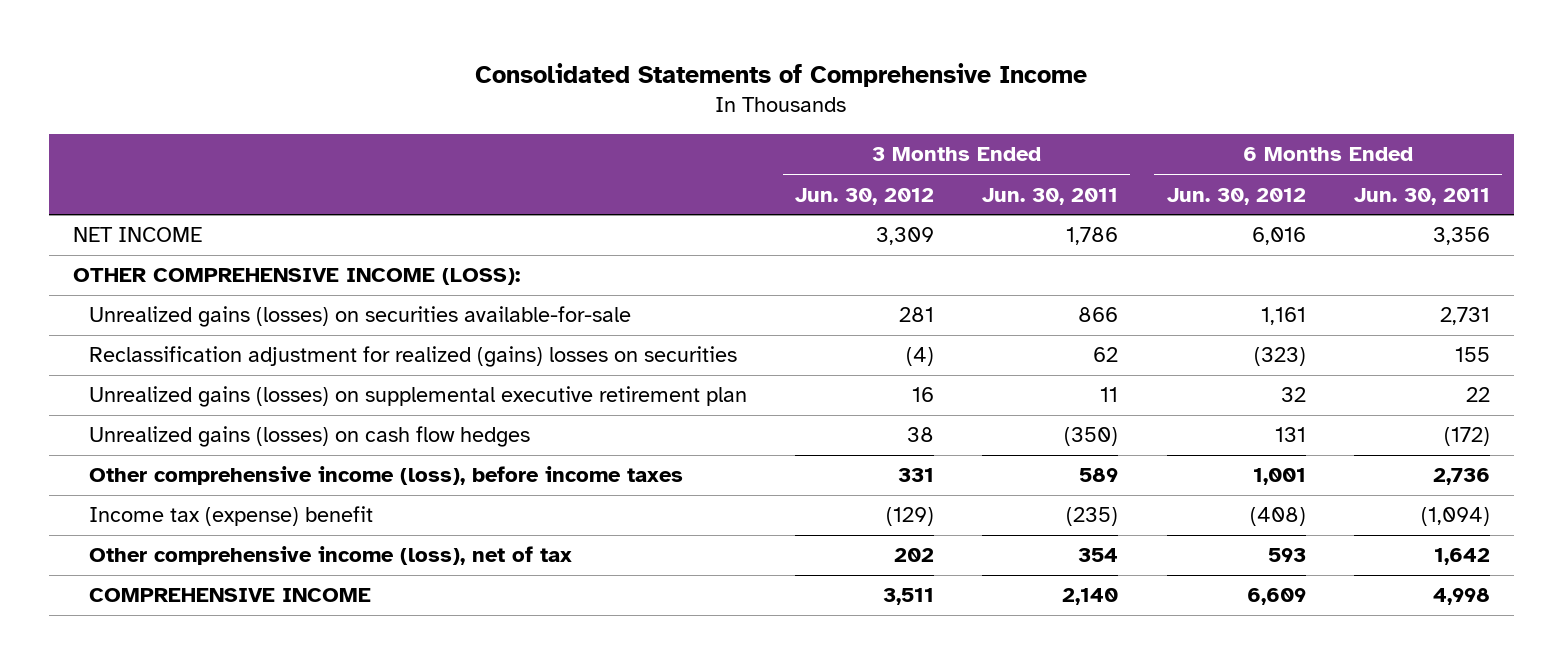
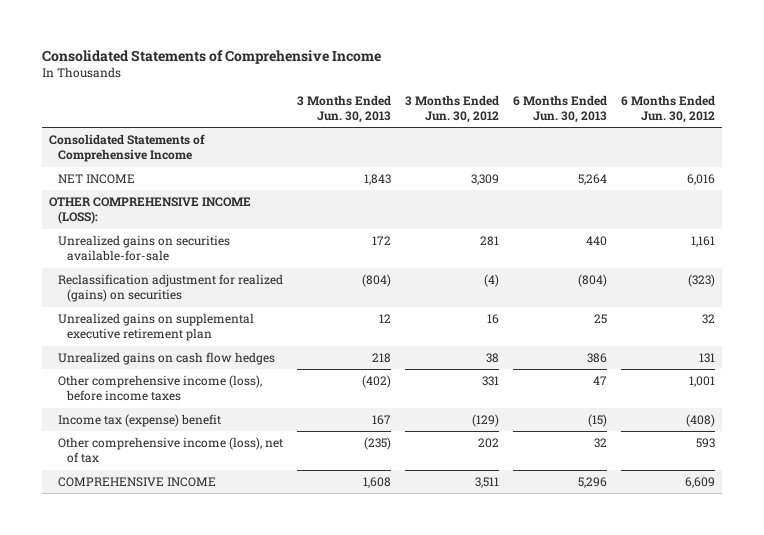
- | 3 Months Ended Jun. 30, 2012 | 3 Months Ended Jun. 30, 2011 | 6 Months Ended Jun. 30, 2012 | 6 Months Ended Jun. 30, 2011
+ | 3 Months Ended Jun. 30, 2013 | 3 Months Ended Jun. 30, 2012 | 6 Months Ended Jun. 30, 2013 | 6 Months Ended Jun. 30, 2012
+ Consolidated Statements of Comprehensive Income
- Unrealized gains (losses) on securities available-for-sale | 281 | 866 | 1,161 | 2,731
- Reclassification adjustment for realized (gains) losses on securities | (4) | 62 | (323) | 155
- Unrealized gains (losses) on supplemental executive retirement plan | 16 | 11 | 32 | 22
- Unrealized gains (losses) on cash flow hedges | 38 | (350) | 131 | (172)
+ Unrealized gains on securities available-for-sale | 172 | 281 | 440 | 1,161
+ Reclassification adjustment for realized (gains) on securities | (804) | (4) | (804) | (323)
+ Unrealized gains on supplemental executive retirement plan | 12 | 16 | 25 | 32
+ Unrealized gains on cash flow hedges | 218 | 38 | 386 | 131

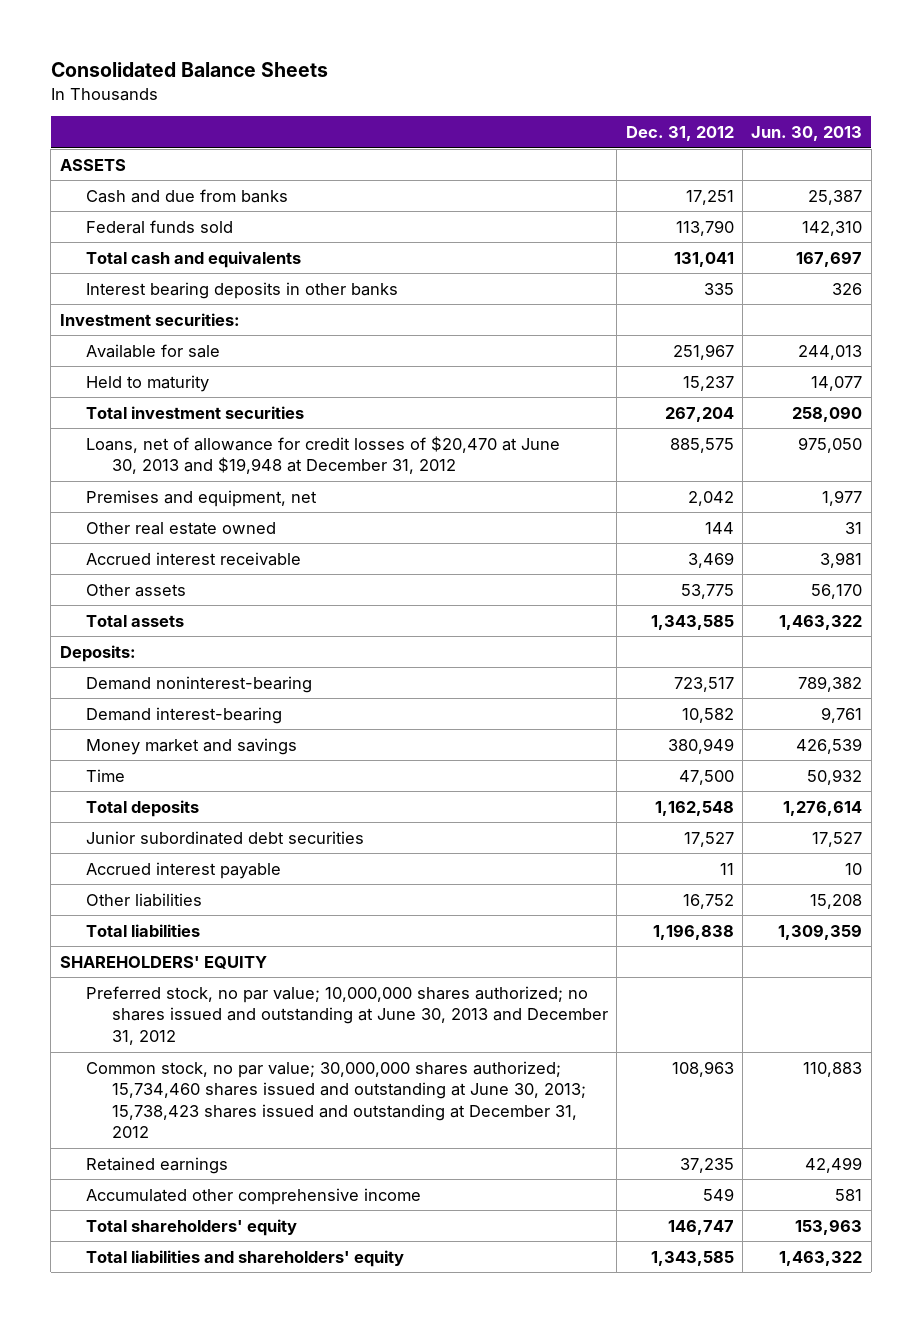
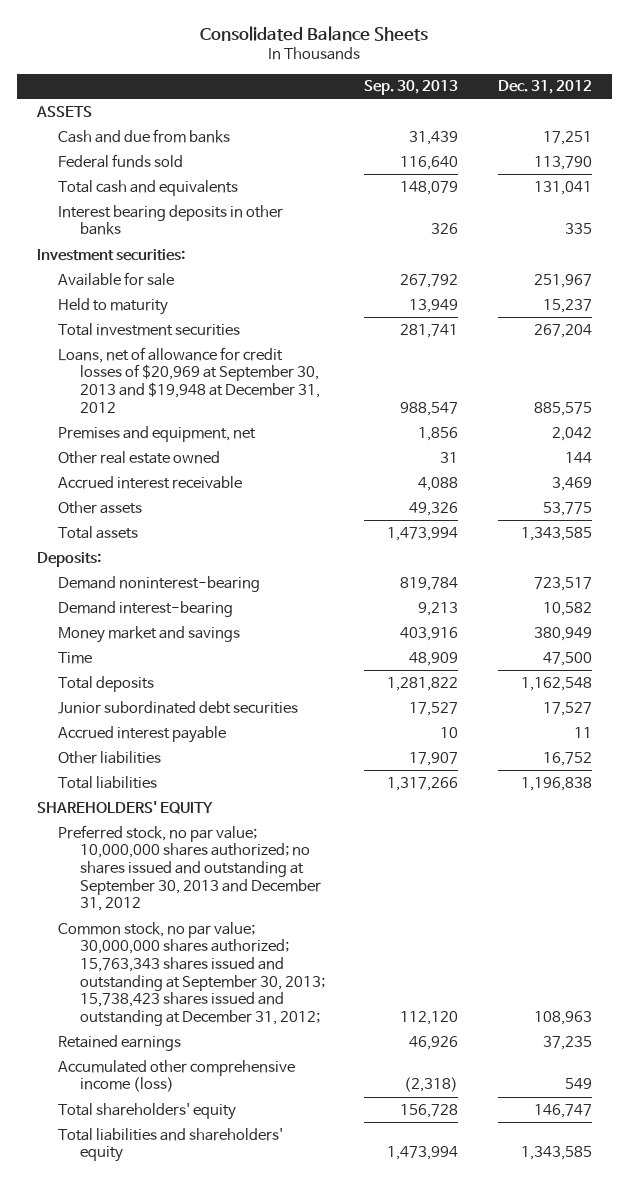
- | Dec. 31, 2012 | Jun. 30, 2013
+ | Sep. 30, 2013 | Dec. 31, 2012
- Loans, net of allowance for credit losses of $20,470 at June 30, 2013 and $19,948 at December 31, 2012 | 885,575 | 975,050
+ Loans, net of allowance for credit losses of $20,969 at September 30, 2013 and $19,948 at December 31, 2012 | 988,547 | 885,575
- Preferred stock, no par value; 10,000,000 shares authorized; no shares issued and outstanding at June 30, 2013 and December 31, 2012
- Common stock, no par value; 30,000,000 shares authorized; 15,734,460 shares issued and outstanding at June 30, 2013; 15,738,423 shares issued and outstanding at December 31, 2012 | 108,963 | 110,883
+ Preferred stock, no par value; 10,000,000 shares authorized; no shares issued and outstanding at September 30, 2013 and December 31, 2012
+ Common stock, no par value; 30,000,000 shares authorized; 15,763,343 shares issued and outstanding at September 30, 2013; 15,738,423 shares issued and outstanding at December 31, 2012; | 112,120 | 108,963
- Accumulated other comprehensive income | 549 | 581
+ Accumulated other comprehensive income (loss) | (2,318) | 549

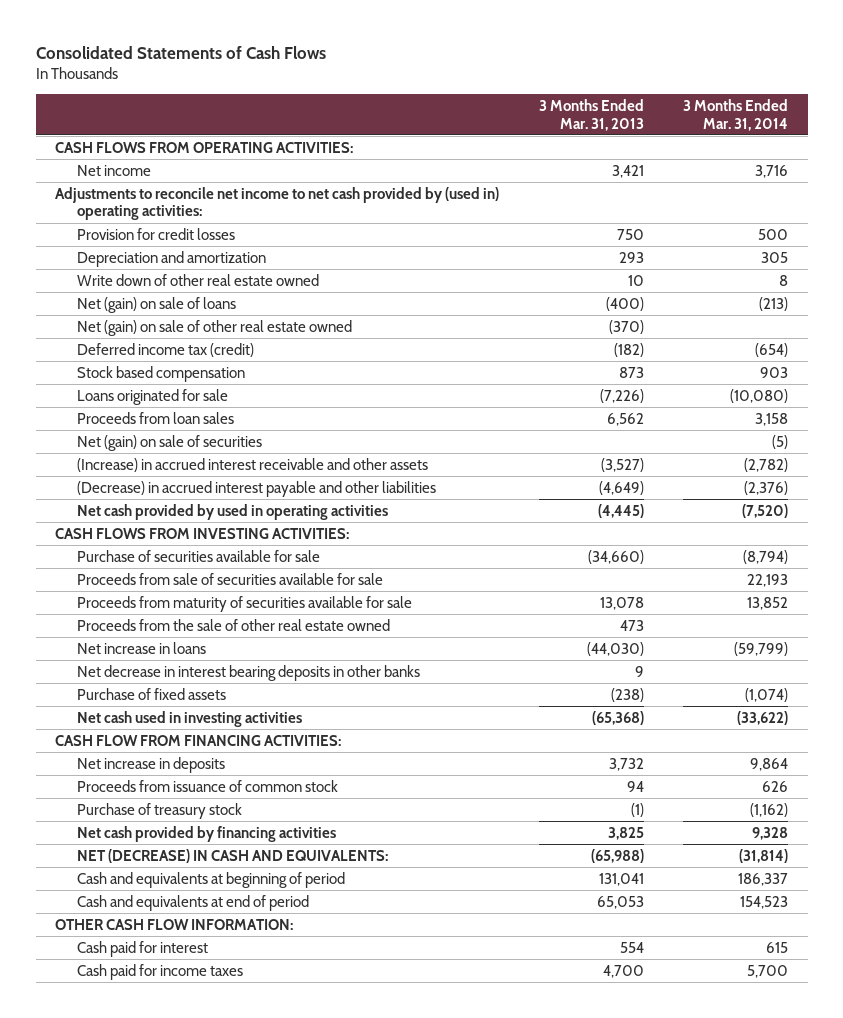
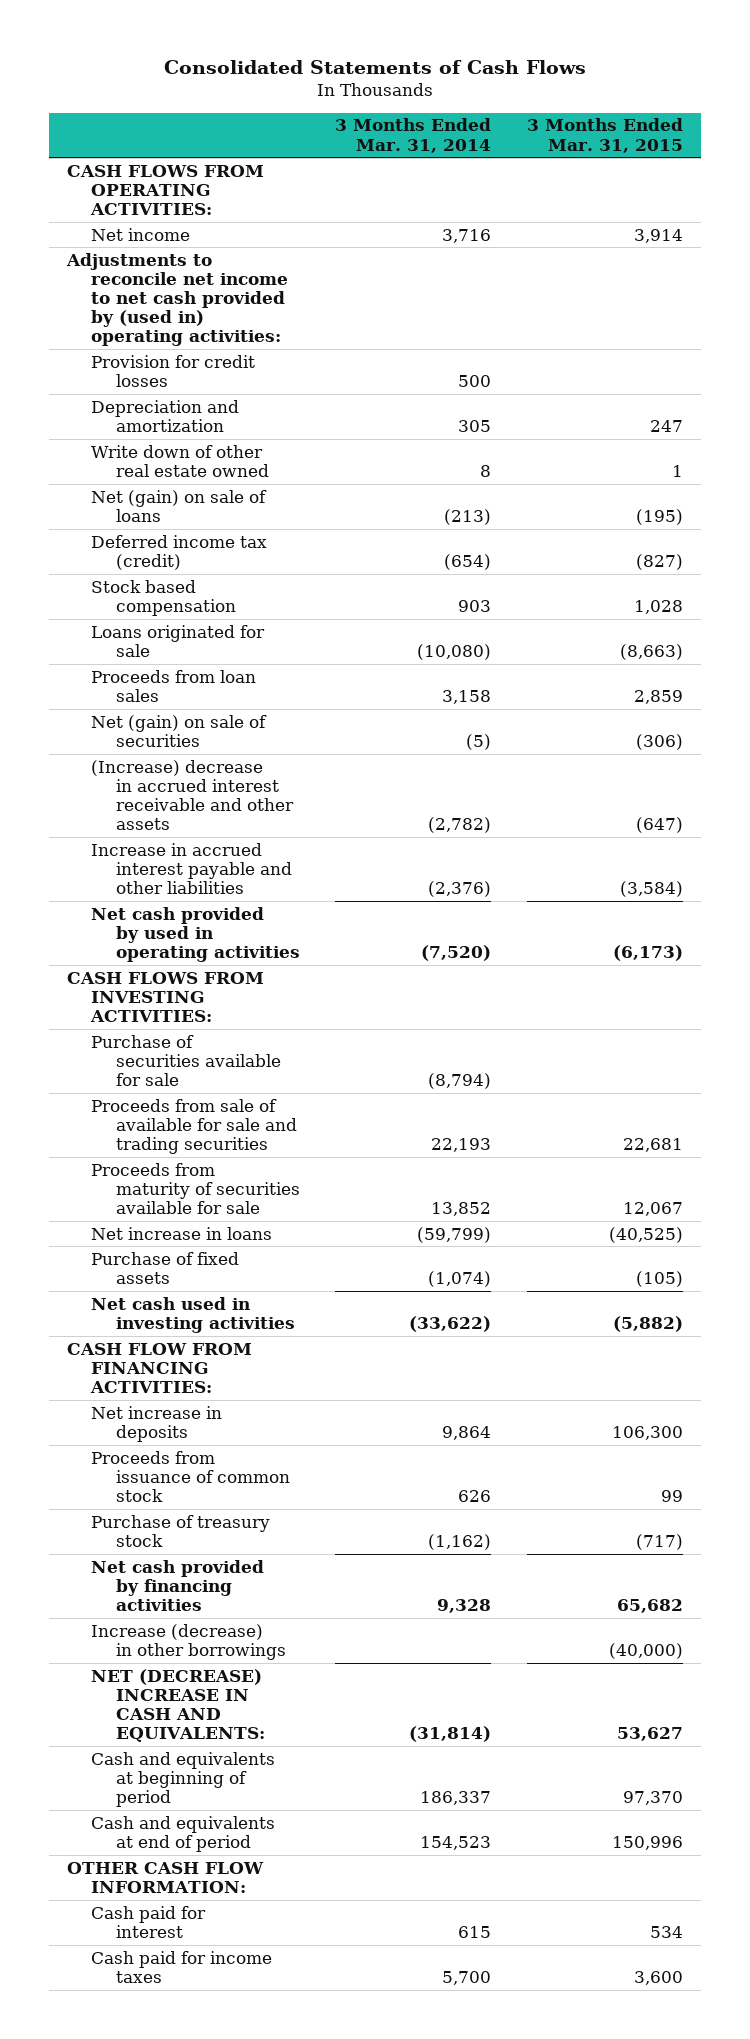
- | 3 Months Ended Mar. 31, 2013 | 3 Months Ended Mar. 31, 2014
+ | 3 Months Ended Mar. 31, 2014 | 3 Months Ended Mar. 31, 2015
- Net (gain) on sale of other real estate owned | (370) |
- (Increase) in accrued interest receivable and other assets | (3,527) | (2,782)
- (Decrease) in accrued interest payable and other liabilities | (4,649) | (2,376)
+ (Increase) decrease in accrued interest receivable and other assets | (2,782) | (647)
+ Increase in accrued interest payable and other liabilities | (2,376) | (3,584)
- Proceeds from sale of securities available for sale | | 22,193
+ Proceeds from sale of available for sale and trading securities | 22,193 | 22,681
- Proceeds from the sale of other real estate owned | 473 |
- Net decrease in interest bearing deposits in other banks | 9 |
- NET (DECREASE) IN CASH AND EQUIVALENTS: | (65,988) | (31,814)
+ Increase (decrease) in other borrowings | | (40,000)
+ NET (DECREASE) INCREASE IN CASH AND EQUIVALENTS: | (31,814) | 53,627

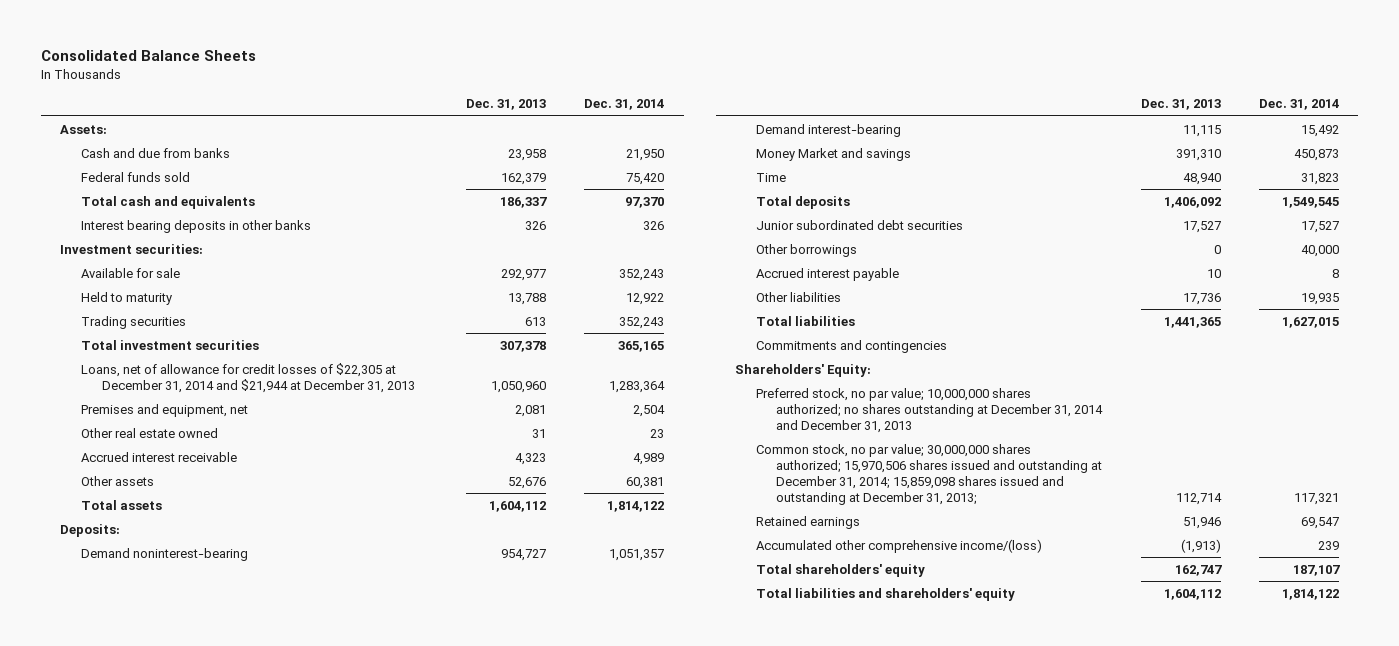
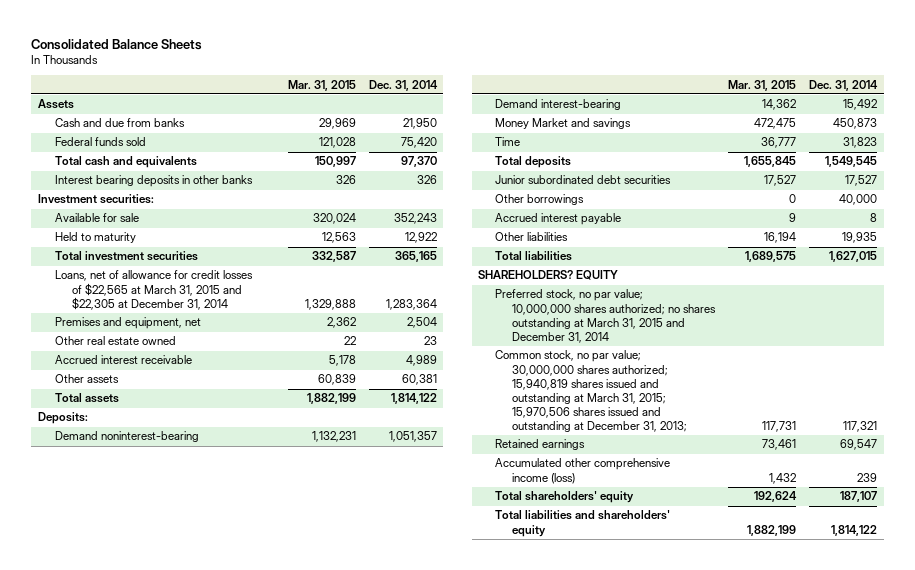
- | Dec. 31, 2013 | Dec. 31, 2014
+ | Mar. 31, 2015 | Dec. 31, 2014
- Assets:
+ Assets
- Trading securities | 613 | 352,243
- Loans, net of allowance for credit losses of $22,305 at December 31, 2014 and $21,944 at December 31, 2013 | 1,050,960 | 1,283,364
+ Loans, net of allowance for credit losses of $22,565 at March 31, 2015 and $22,305 at December 31, 2014 | 1,329,888 | 1,283,364
- Commitments and contingencies
- Shareholders' Equity:
- Preferred stock, no par value; 10,000,000 shares authorized; no shares outstanding at December 31, 2014 and December 31, 2013
- Common stock, no par value; 30,000,000 shares authorized; 15,970,506 shares issued and outstanding at December 31, 2014; 15,859,098 shares issued and outstanding at December 31, 2013; | 112,714 | 117,321
+ SHAREHOLDERS? EQUITY
+ Preferred stock, no par value; 10,000,000 shares authorized; no shares outstanding at March 31, 2015 and December 31, 2014
+ Common stock, no par value; 30,000,000 shares authorized; 15,940,819 shares issued and outstanding at March 31, 2015; 15,970,506 shares issued and outstanding at December 31, 2013; | 117,731 | 117,321
- Accumulated other comprehensive income/(loss) | (1,913) | 239
+ Accumulated other comprehensive income (loss) | 1,432 | 239

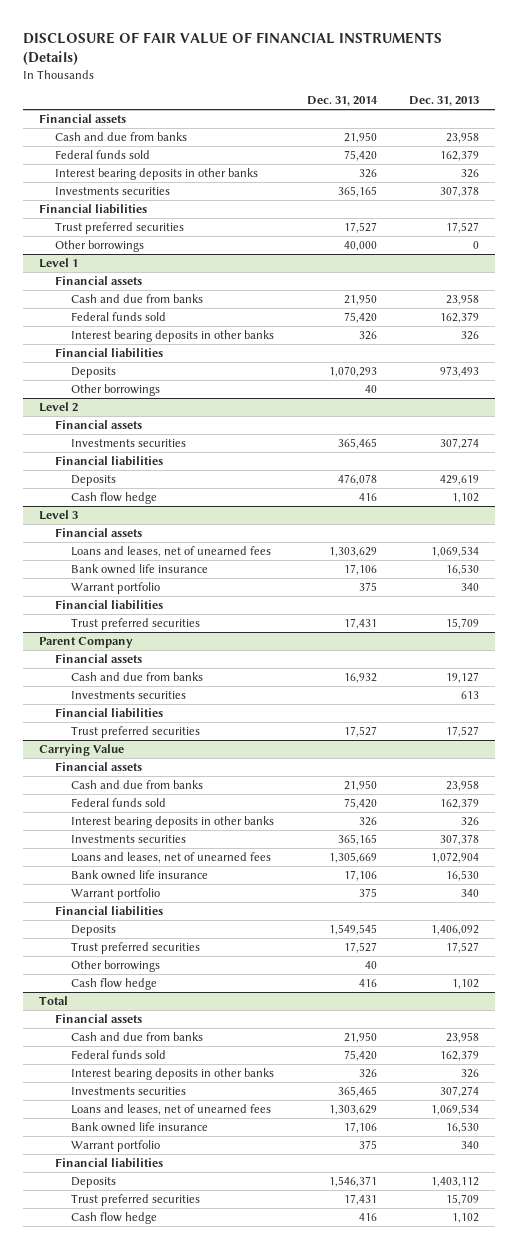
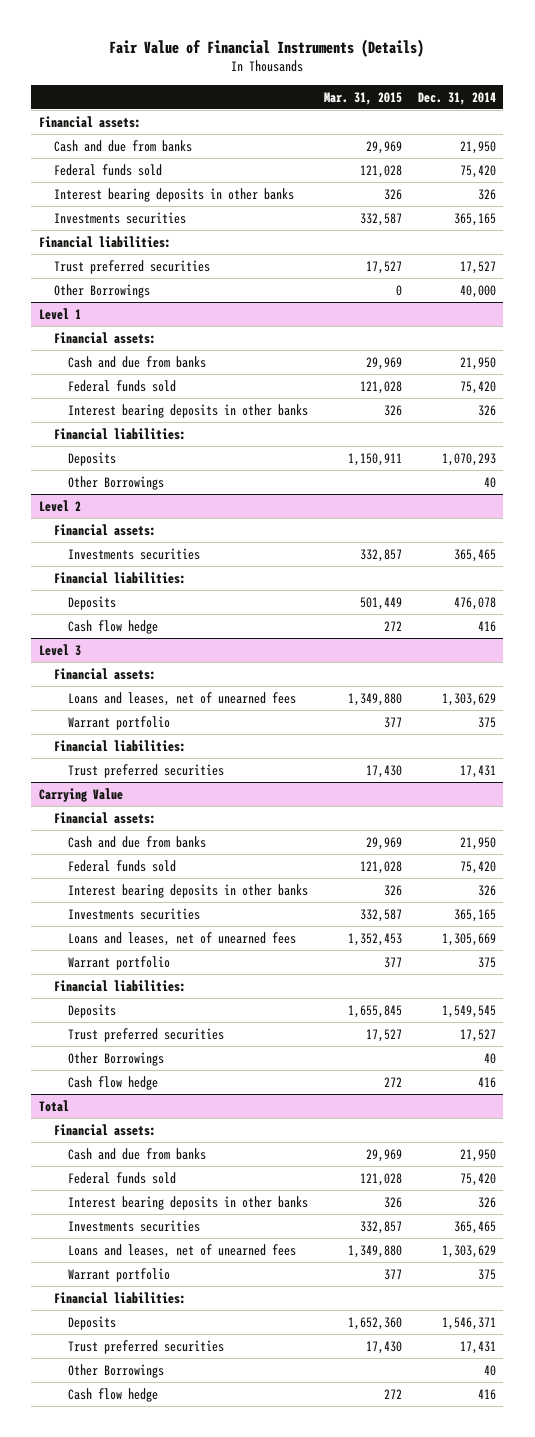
- DISCLOSURE OF FAIR VALUE OF FINANCIAL INSTRUMENTS (Details)
+ Fair Value of Financial Instruments (Details)
- | Dec. 31, 2014 | Dec. 31, 2013
+ | Mar. 31, 2015 | Dec. 31, 2014
- Financial assets
+ Financial assets:
- Financial liabilities
+ Financial liabilities:
- Other borrowings | 40,000 | 0
+ Other Borrowings | 0 | 40,000
@ Level 1
- Financial assets
+ Financial assets:
- Financial liabilities
+ Financial liabilities:
- Other borrowings | 40 |
+ Other Borrowings | | 40
@ Level 2
- Financial assets
+ Financial assets:
- Financial liabilities
+ Financial liabilities:
@ Level 3
- Financial assets
+ Financial assets:
- Bank owned life insurance | 17,106 | 16,530
- Financial liabilities
+ Financial liabilities:
- Parent Company
- Financial assets
- Cash and due from banks | 16,932 | 19,127
- Investments securities | | 613
- Financial liabilities
- Trust preferred securities | 17,527 | 17,527
@ Carrying Value
- Financial assets
+ Financial assets:
- Bank owned life insurance | 17,106 | 16,530
- Financial liabilities
+ Financial liabilities:
- Other borrowings | 40 |
+ Other Borrowings | | 40
@ Total
- Financial assets
+ Financial assets:
- Bank owned life insurance | 17,106 | 16,530
- Financial liabilities
+ Financial liabilities:
+ Other Borrowings | | 40

